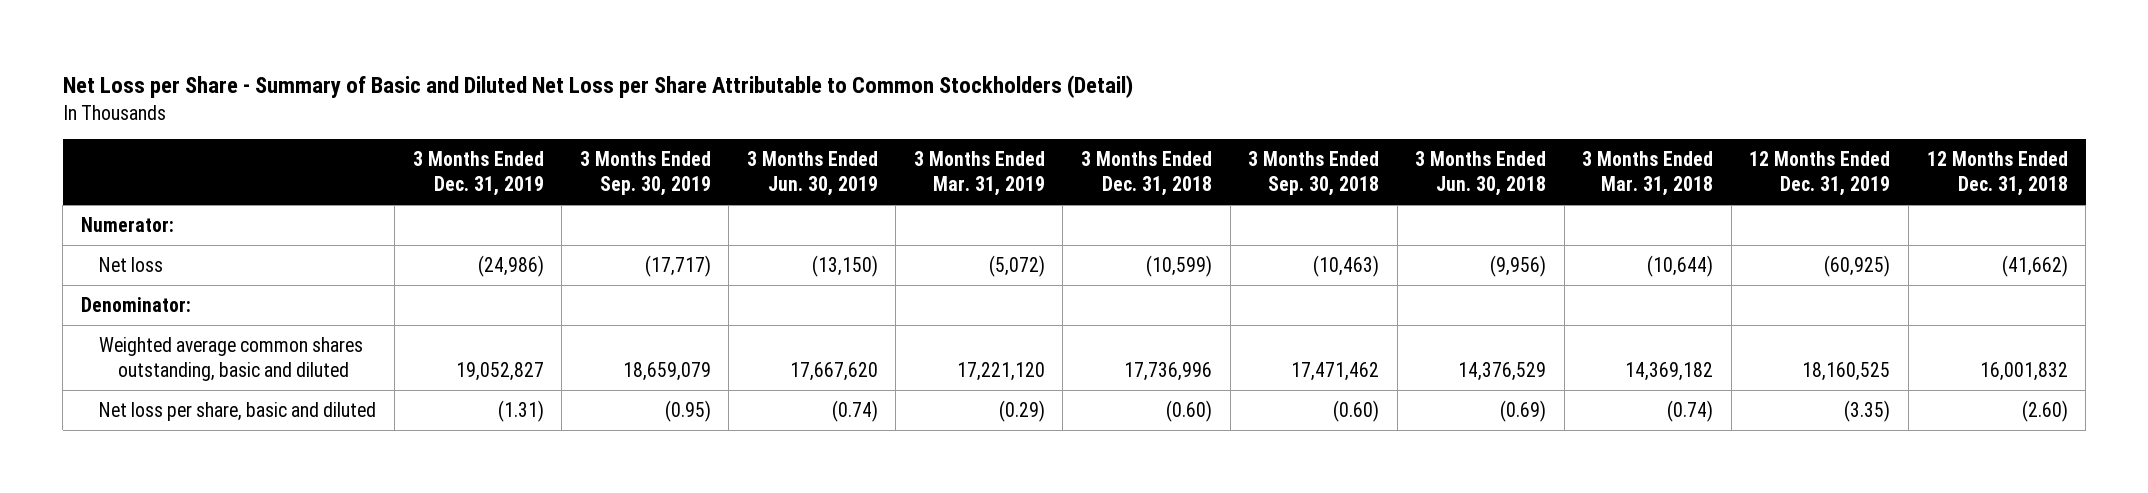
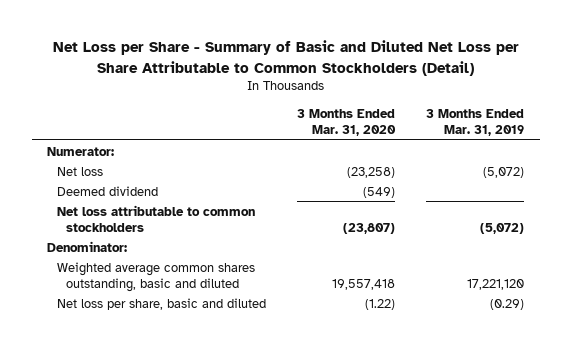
- | 3 Months Ended Dec. 31, 2019 | 3 Months Ended Sep. 30, 2019 | 3 Months Ended Jun. 30, 2019 | 3 Months Ended Mar. 31, 2019 | 3 Months Ended Dec. 31, 2018 | 3 Months Ended Sep. 30, 2018 | 3 Months Ended Jun. 30, 2018 | 3 Months Ended Mar. 31, 2018 | 12 Months Ended Dec. 31, 2019 | 12 Months Ended Dec. 31, 2018
+ | 3 Months Ended Mar. 31, 2020 | 3 Months Ended Mar. 31, 2019
+ Deemed dividend | (549) |
+ Net loss attributable to common stockholders | (23,807) | (5,072)

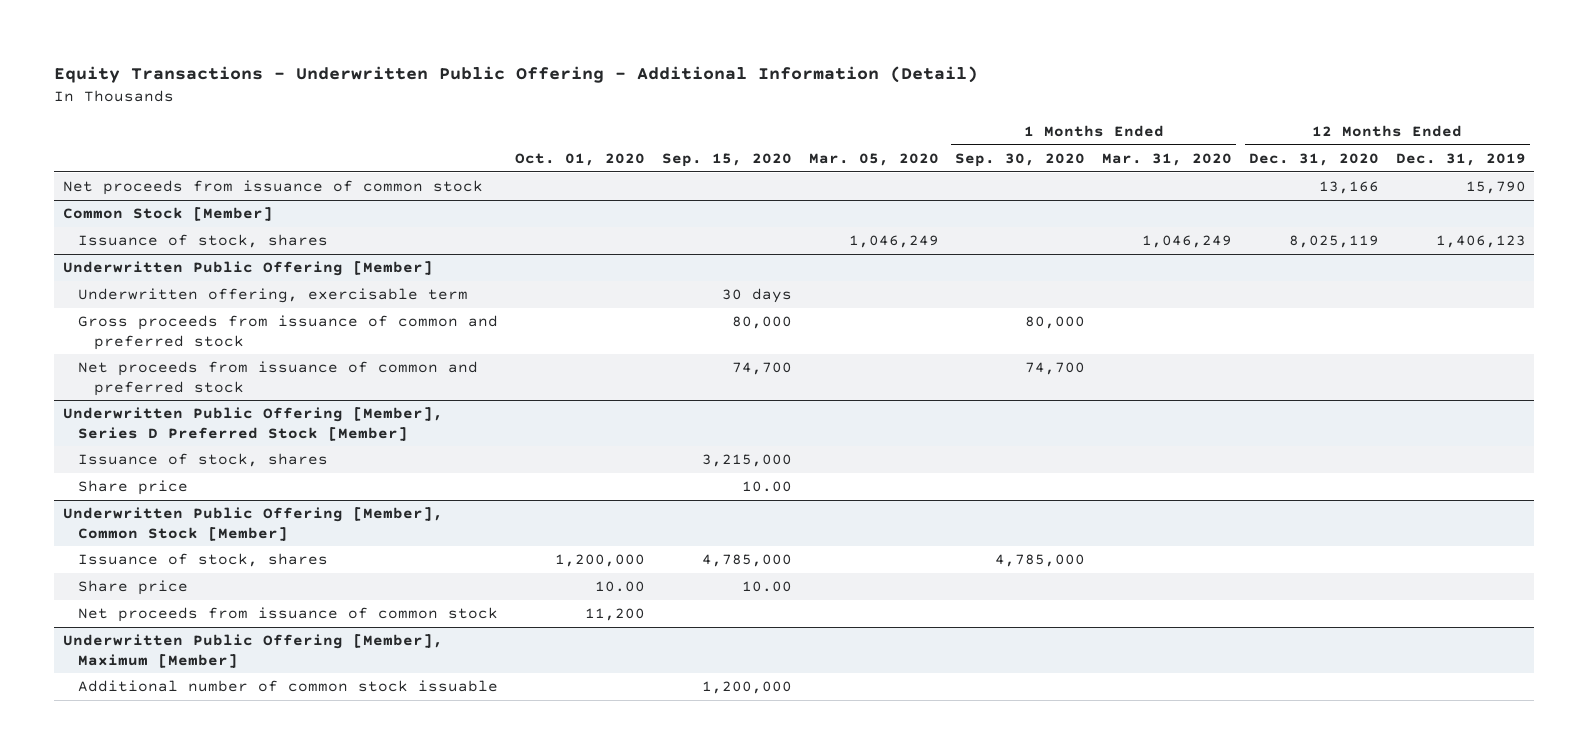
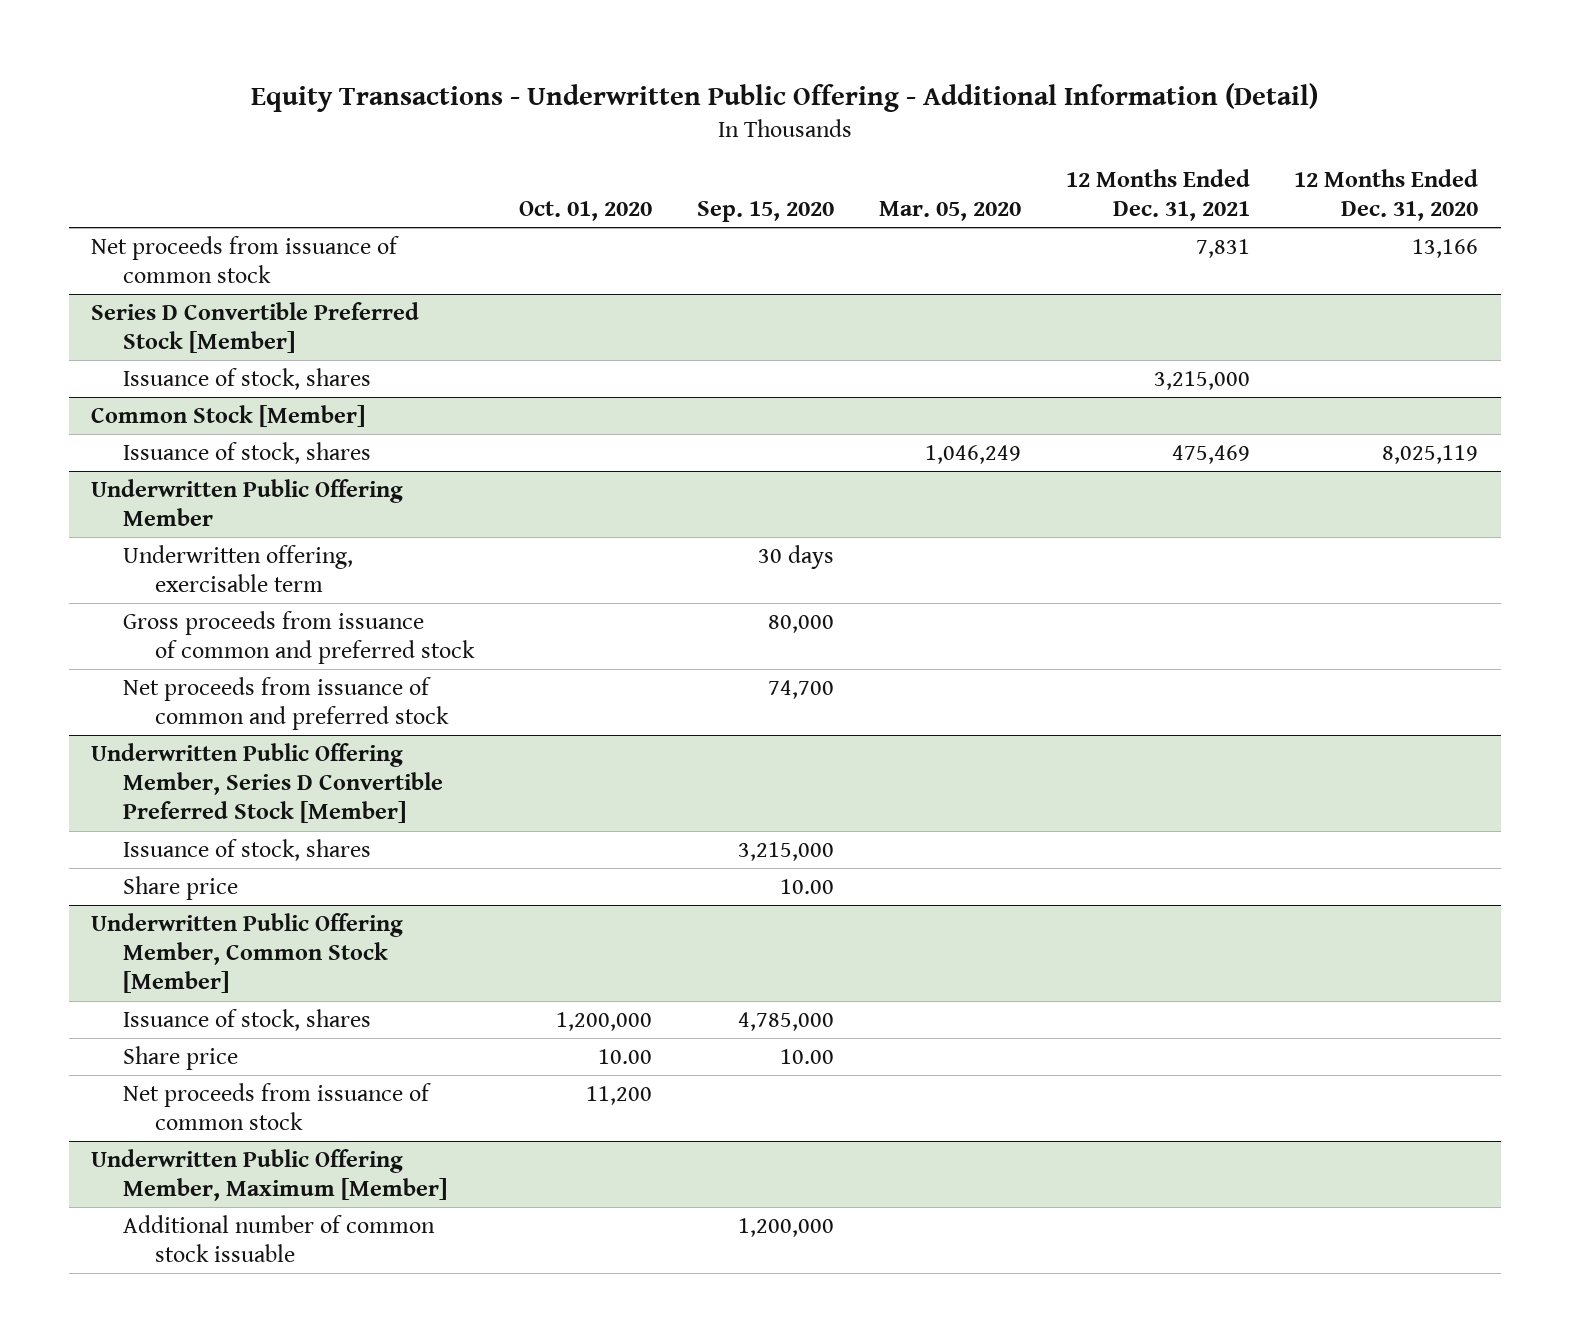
- | Oct. 01, 2020 | Sep. 15, 2020 | Mar. 05, 2020 | 1 Months Ended Sep. 30, 2020 | 1 Months Ended Mar. 31, 2020 | 12 Months Ended Dec. 31, 2020 | 12 Months Ended Dec. 31, 2019
+ | Oct. 01, 2020 | Sep. 15, 2020 | Mar. 05, 2020 | 12 Months Ended Dec. 31, 2021 | 12 Months Ended Dec. 31, 2020
+ Series D Convertible Preferred Stock [Member]
+ Issuance of stock, shares | | | | 3,215,000 |
- Underwritten Public Offering [Member]
+ Underwritten Public Offering Member
- Underwritten Public Offering [Member], Series D Preferred Stock [Member]
+ Underwritten Public Offering Member, Series D Convertible Preferred Stock [Member]
- Underwritten Public Offering [Member], Common Stock [Member]
+ Underwritten Public Offering Member, Common Stock [Member]
- Underwritten Public Offering [Member], Maximum [Member]
+ Underwritten Public Offering Member, Maximum [Member]

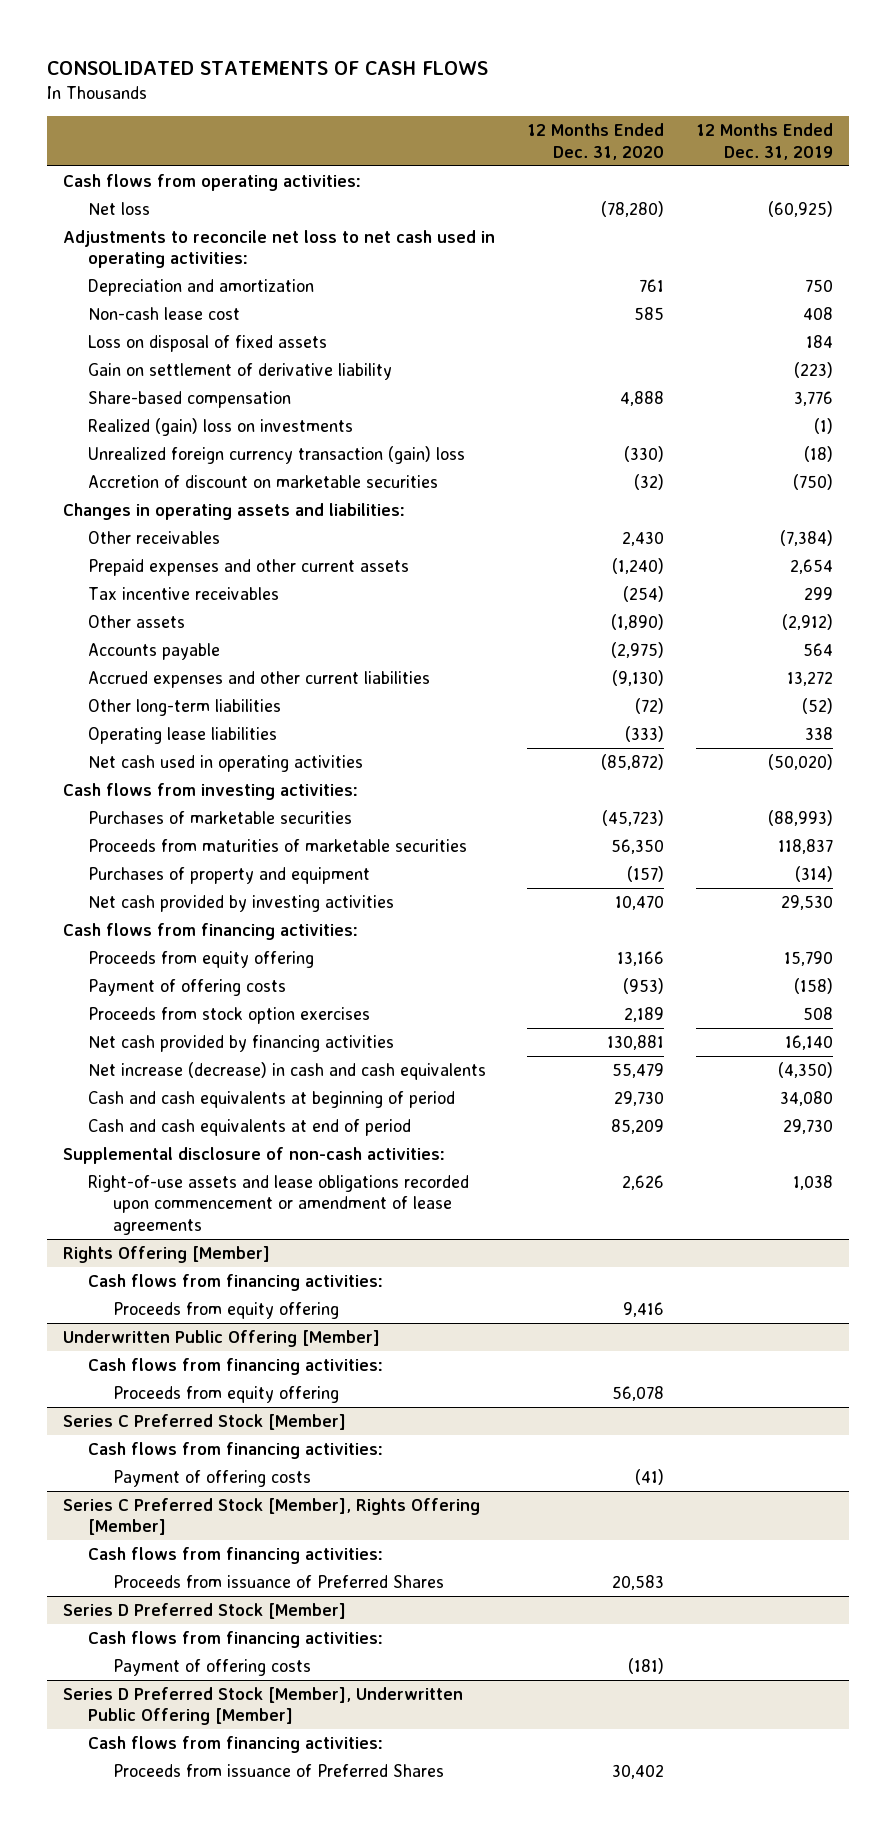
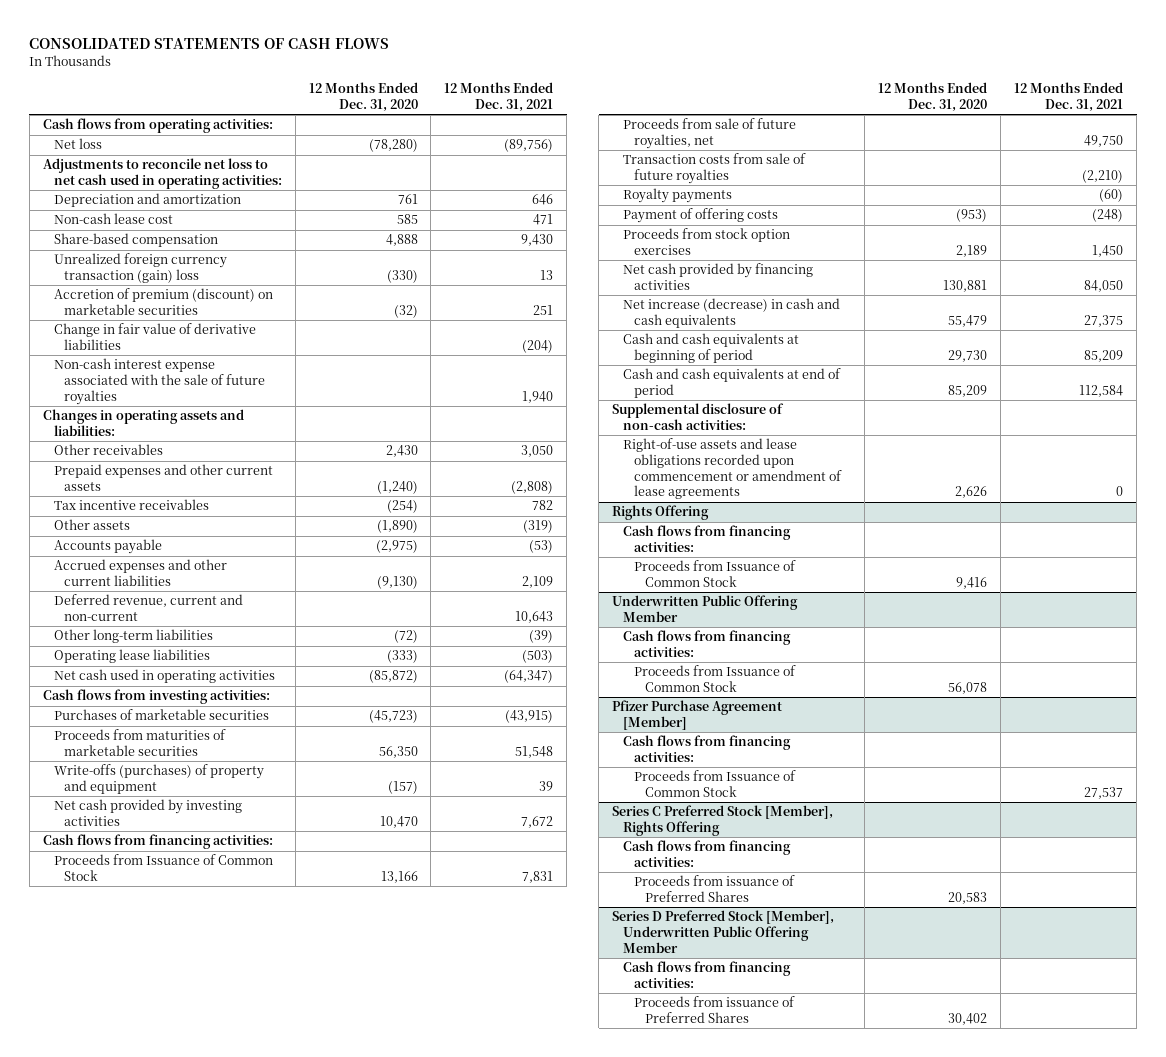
- | 12 Months Ended Dec. 31, 2020 | 12 Months Ended Dec. 31, 2019
+ | 12 Months Ended Dec. 31, 2020 | 12 Months Ended Dec. 31, 2021
- Loss on disposal of fixed assets | | 184
- Gain on settlement of derivative liability | | (223)
- Realized (gain) loss on investments | | (1)
- Accretion of discount on marketable securities | (32) | (750)
+ Accretion of premium (discount) on marketable securities | (32) | 251
+ Change in fair value of derivative liabilities | | (204)
+ Non-cash interest expense associated with the sale of future royalties | | 1,940
+ Deferred revenue, current and non-current | | 10,643
- Purchases of property and equipment | (157) | (314)
+ Write-offs (purchases) of property and equipment | (157) | 39
- Proceeds from equity offering | 13,166 | 15,790
+ Proceeds from Issuance of Common Stock | 13,166 | 7,831
+ Proceeds from sale of future royalties, net | | 49,750
+ Transaction costs from sale of future royalties | | (2,210)
+ Royalty payments | | (60)
- Rights Offering [Member]
+ Rights Offering
- Proceeds from equity offering | 9,416 |
- Underwritten Public Offering [Member]
+ Proceeds from Issuance of Common Stock | 9,416 |
+ Underwritten Public Offering Member
- Proceeds from equity offering | 56,078 |
- Series C Preferred Stock [Member]
+ Proceeds from Issuance of Common Stock | 56,078 |
+ Pfizer Purchase Agreement [Member]
- Payment of offering costs | (41) |
- Series C Preferred Stock [Member], Rights Offering [Member]
+ Proceeds from Issuance of Common Stock | | 27,537
+ Series C Preferred Stock [Member], Rights Offering
- Series D Preferred Stock [Member]
- Cash flows from financing activities:
- Payment of offering costs | (181) |
- Series D Preferred Stock [Member], Underwritten Public Offering [Member]
+ Series D Preferred Stock [Member], Underwritten Public Offering Member

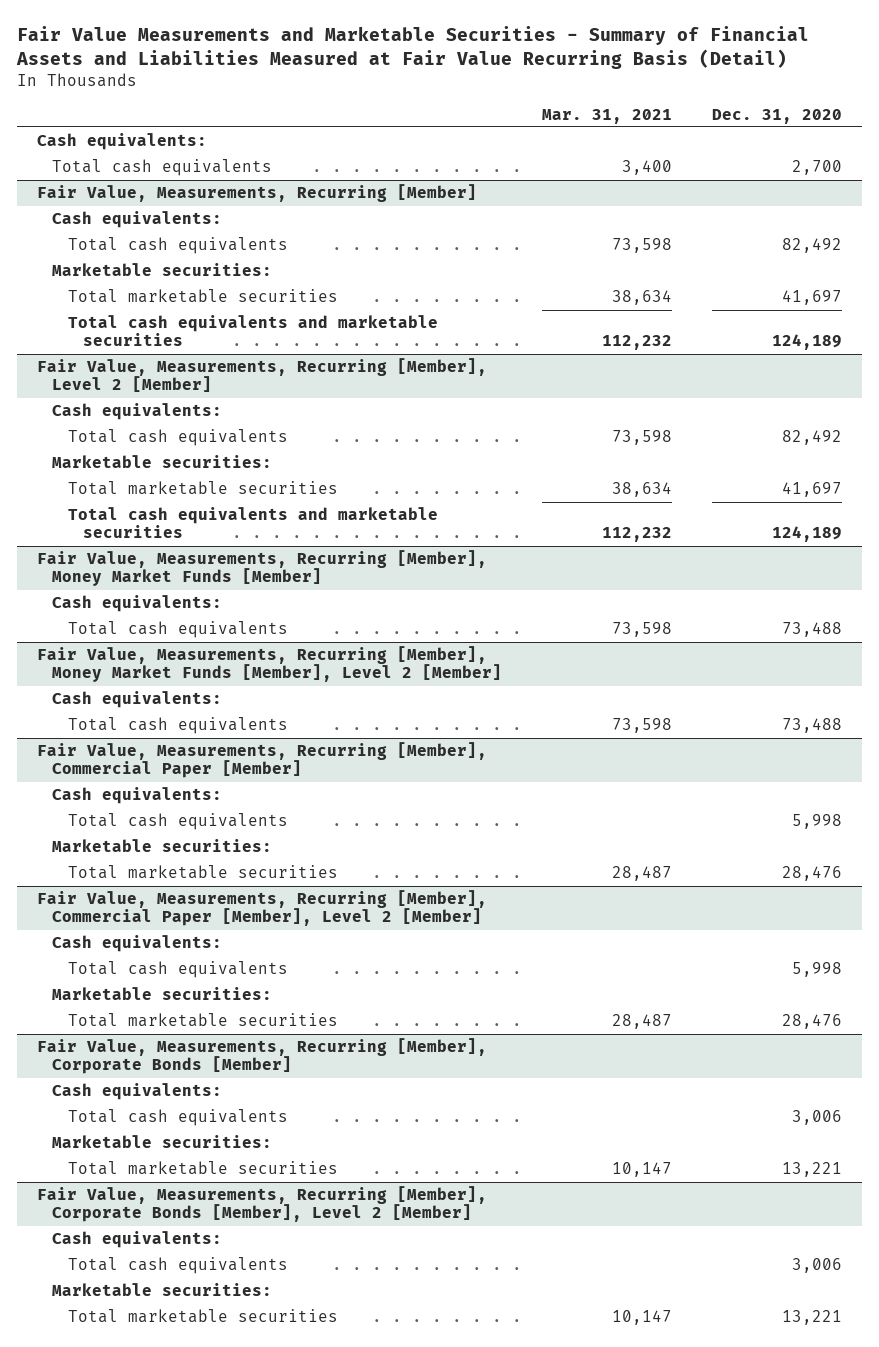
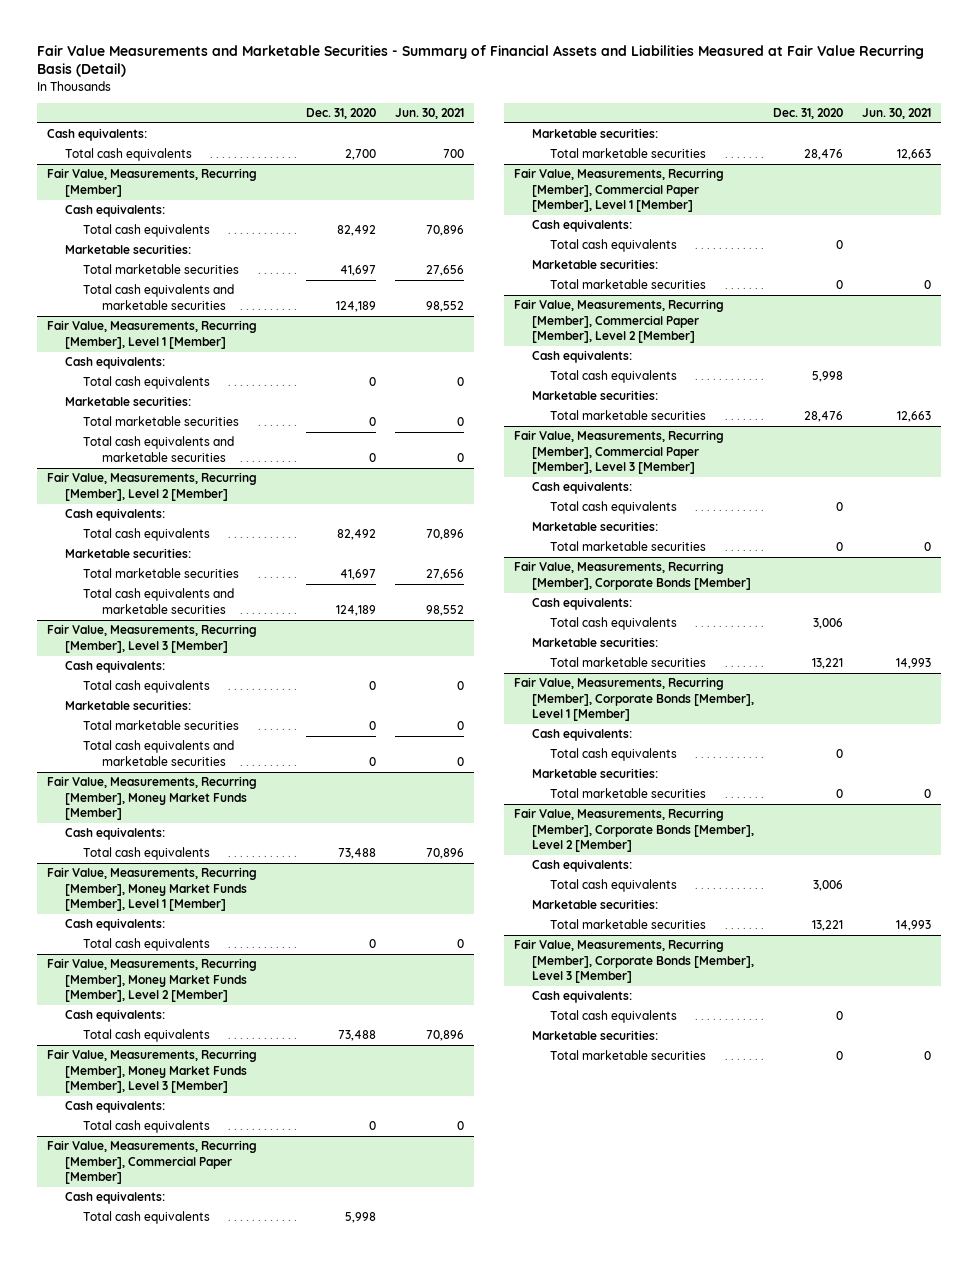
- | Mar. 31, 2021 | Dec. 31, 2020
+ | Dec. 31, 2020 | Jun. 30, 2021
+ Fair Value, Measurements, Recurring [Member], Level 1 [Member]
+ Cash equivalents:
+ Total cash equivalents | 0 | 0
+ Marketable securities:
+ Total marketable securities | 0 | 0
+ Total cash equivalents and marketable securities | 0 | 0
+ Fair Value, Measurements, Recurring [Member], Level 3 [Member]
+ Cash equivalents:
+ Total cash equivalents | 0 | 0
+ Marketable securities:
+ Total marketable securities | 0 | 0
+ Total cash equivalents and marketable securities | 0 | 0
+ Fair Value, Measurements, Recurring [Member], Money Market Funds [Member], Level 1 [Member]
+ Cash equivalents:
+ Total cash equivalents | 0 | 0
+ Fair Value, Measurements, Recurring [Member], Money Market Funds [Member], Level 3 [Member]
+ Cash equivalents:
+ Total cash equivalents | 0 | 0
+ Fair Value, Measurements, Recurring [Member], Commercial Paper [Member], Level 1 [Member]
+ Cash equivalents:
+ Total cash equivalents | 0 |
+ Marketable securities:
+ Total marketable securities | 0 | 0
+ Fair Value, Measurements, Recurring [Member], Commercial Paper [Member], Level 3 [Member]
+ Cash equivalents:
+ Total cash equivalents | 0 |
+ Marketable securities:
+ Total marketable securities | 0 | 0
+ Fair Value, Measurements, Recurring [Member], Corporate Bonds [Member], Level 1 [Member]
+ Cash equivalents:
+ Total cash equivalents | 0 |
+ Marketable securities:
+ Total marketable securities | 0 | 0
+ Fair Value, Measurements, Recurring [Member], Corporate Bonds [Member], Level 3 [Member]
+ Cash equivalents:
+ Total cash equivalents | 0 |
+ Marketable securities:
+ Total marketable securities | 0 | 0

